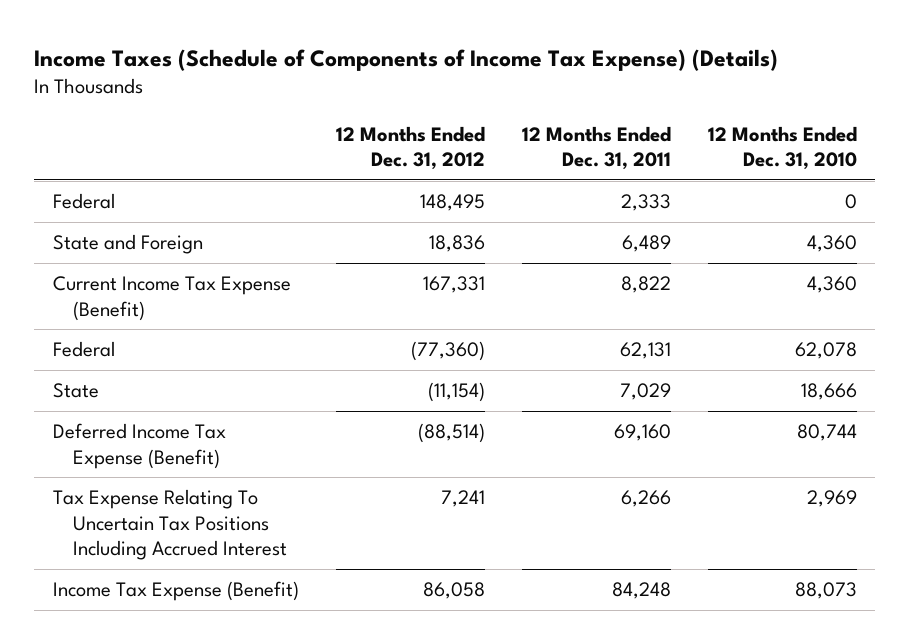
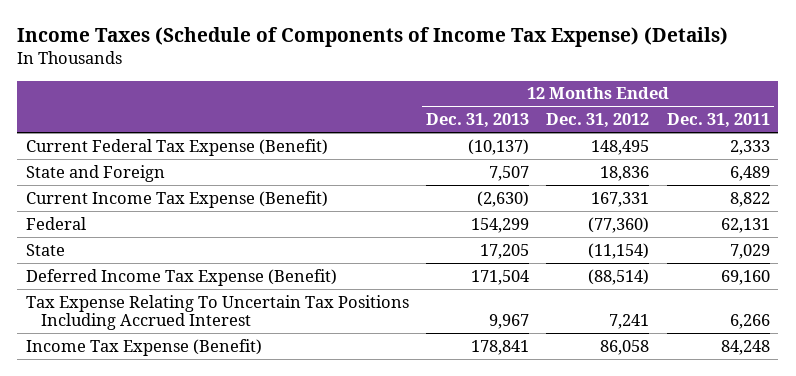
- | 12 Months Ended Dec. 31, 2012 | 12 Months Ended Dec. 31, 2011 | 12 Months Ended Dec. 31, 2010
+ | 12 Months Ended Dec. 31, 2013 | 12 Months Ended Dec. 31, 2012 | 12 Months Ended Dec. 31, 2011
- Federal | 148,495 | 2,333 | 0
+ Current Federal Tax Expense (Benefit) | (10,137) | 148,495 | 2,333

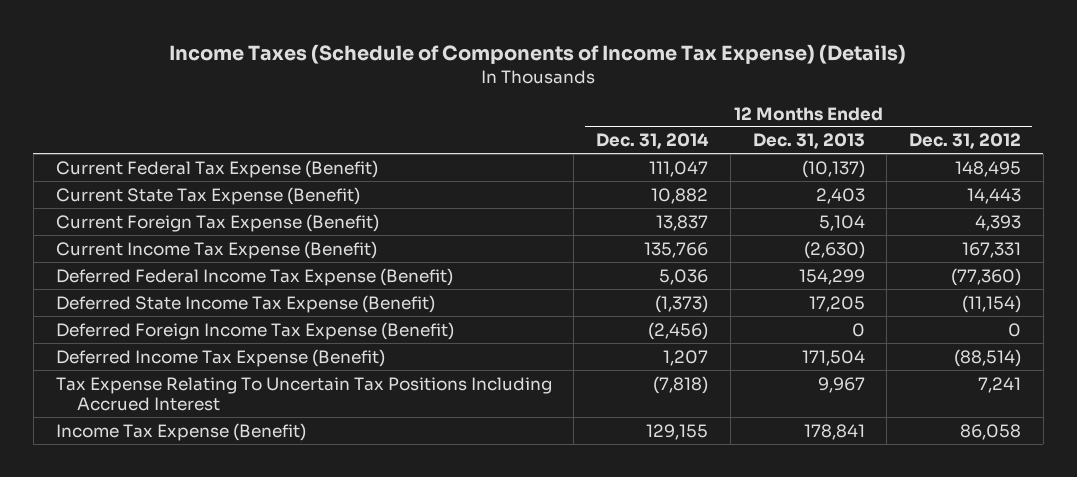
- | 12 Months Ended Dec. 31, 2013 | 12 Months Ended Dec. 31, 2012 | 12 Months Ended Dec. 31, 2011
+ | 12 Months Ended Dec. 31, 2014 | 12 Months Ended Dec. 31, 2013 | 12 Months Ended Dec. 31, 2012
- State and Foreign | 7,507 | 18,836 | 6,489
+ Current State Tax Expense (Benefit) | 10,882 | 2,403 | 14,443
+ Current Foreign Tax Expense (Benefit) | 13,837 | 5,104 | 4,393
- Federal | 154,299 | (77,360) | 62,131
- State | 17,205 | (11,154) | 7,029
+ Deferred Federal Income Tax Expense (Benefit) | 5,036 | 154,299 | (77,360)
+ Deferred State Income Tax Expense (Benefit) | (1,373) | 17,205 | (11,154)
+ Deferred Foreign Income Tax Expense (Benefit) | (2,456) | 0 | 0

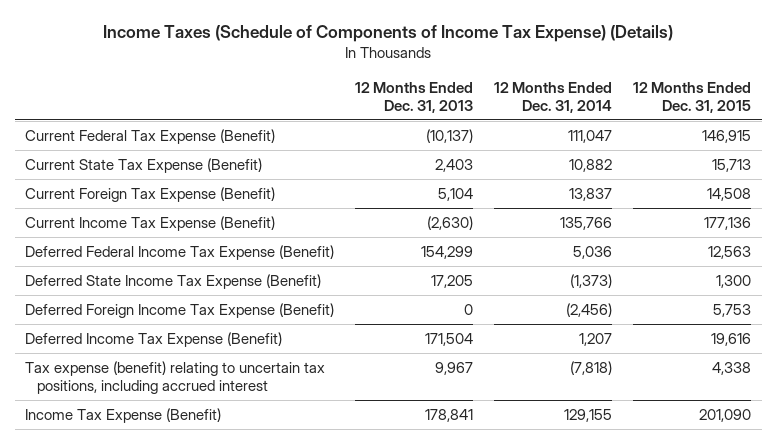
- | 12 Months Ended Dec. 31, 2014 | 12 Months Ended Dec. 31, 2013 | 12 Months Ended Dec. 31, 2012
+ | 12 Months Ended Dec. 31, 2013 | 12 Months Ended Dec. 31, 2014 | 12 Months Ended Dec. 31, 2015
- Tax Expense Relating To Uncertain Tax Positions Including Accrued Interest | (7,818) | 9,967 | 7,241
+ Tax expense (benefit) relating to uncertain tax positions, including accrued interest | 9,967 | (7,818) | 4,338

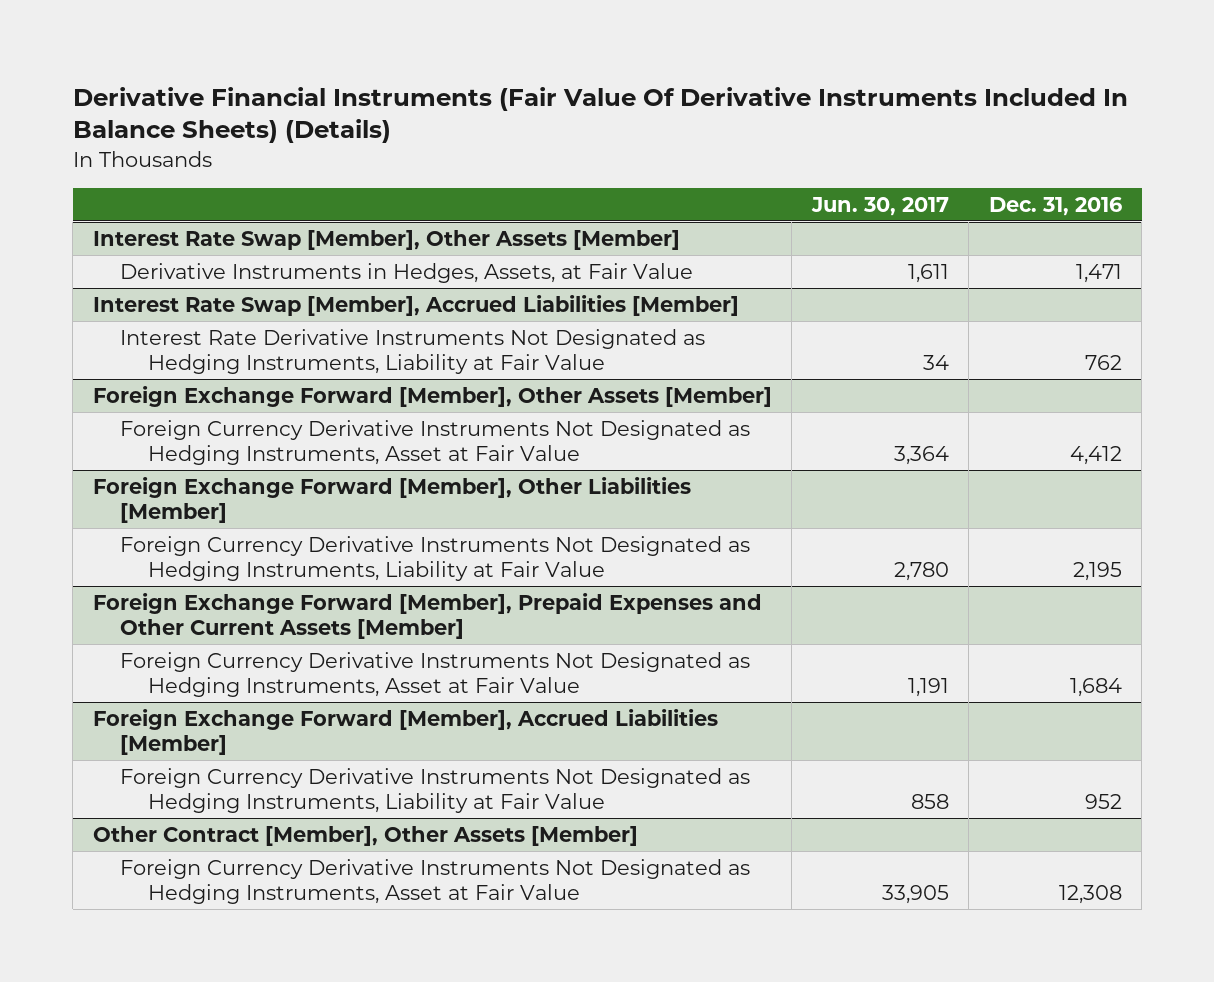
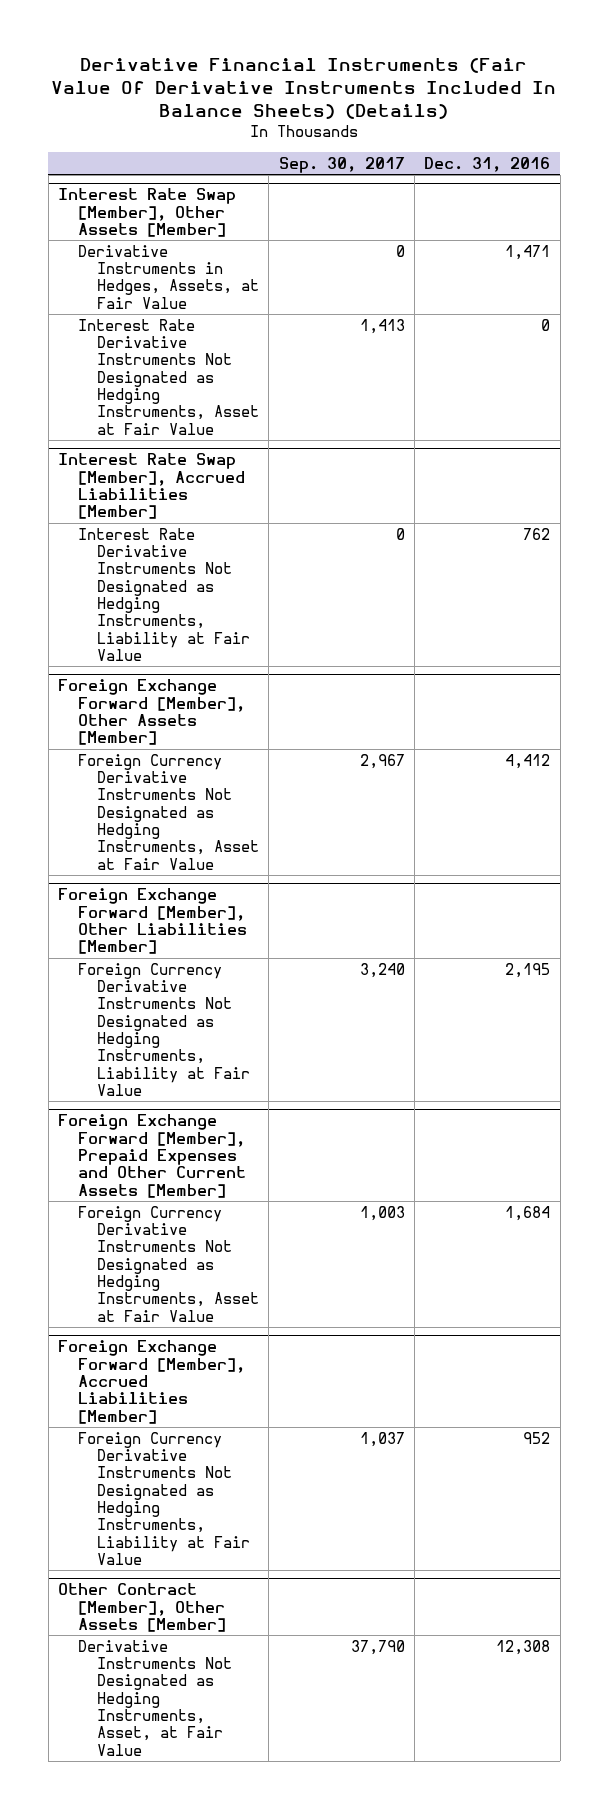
- | Jun. 30, 2017 | Dec. 31, 2016
+ | Sep. 30, 2017 | Dec. 31, 2016
@ Interest Rate Swap [Member], Other Assets [Member]
+ Interest Rate Derivative Instruments Not Designated as Hedging Instruments, Asset at Fair Value | 1,413 | 0
@ Other Contract [Member], Other Assets [Member]
- Foreign Currency Derivative Instruments Not Designated as Hedging Instruments, Asset at Fair Value | 33,905 | 12,308
+ Derivative Instruments Not Designated as Hedging Instruments, Asset, at Fair Value | 37,790 | 12,308

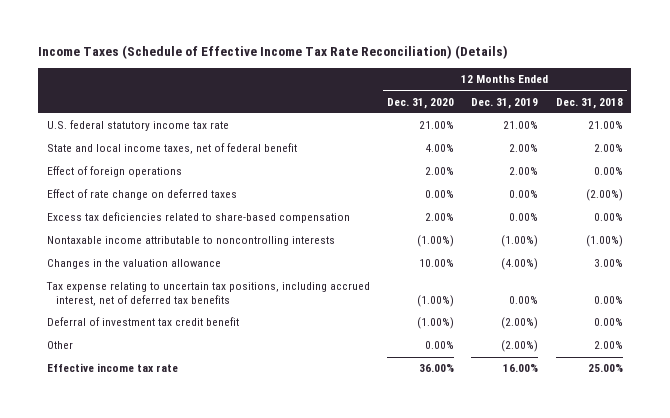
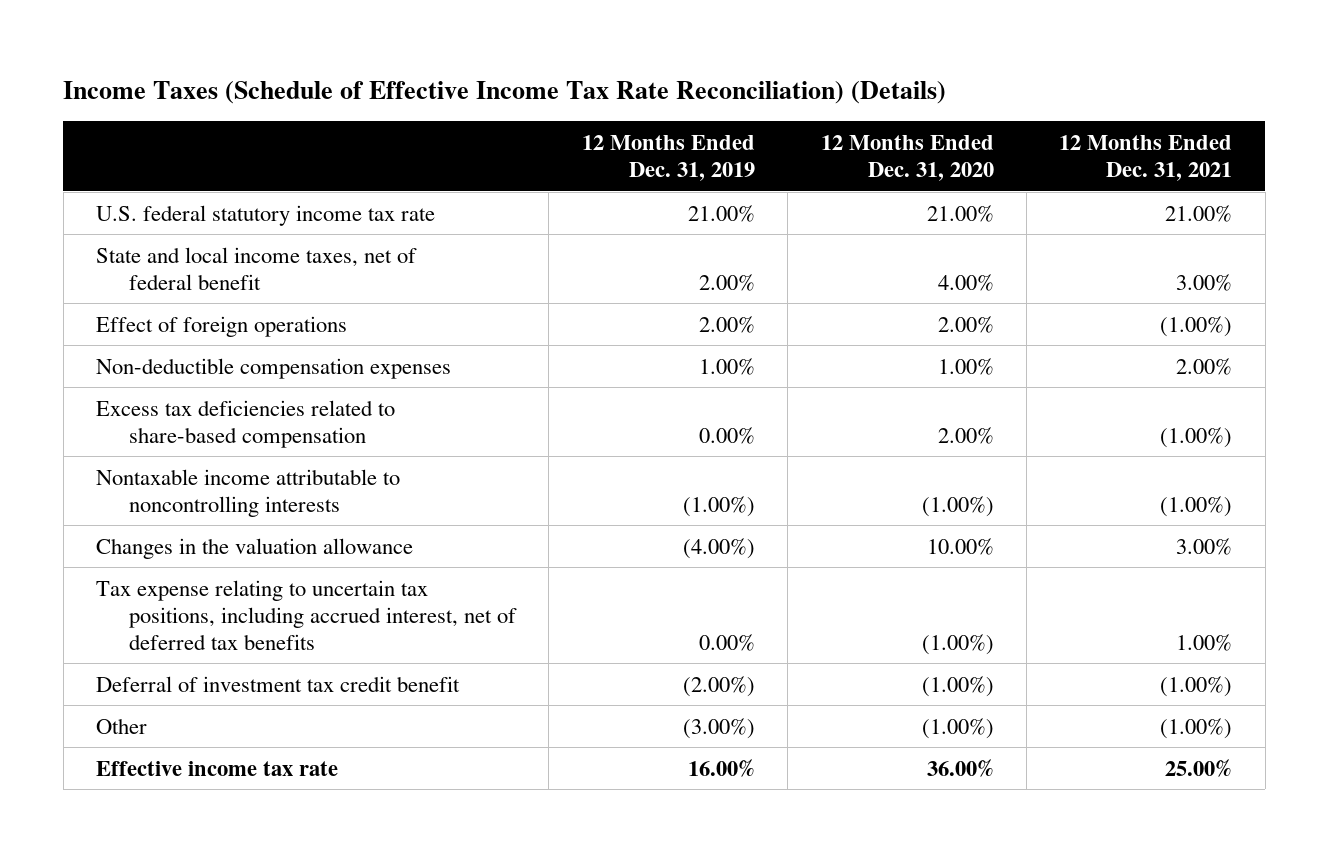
- | 12 Months Ended Dec. 31, 2020 | 12 Months Ended Dec. 31, 2019 | 12 Months Ended Dec. 31, 2018
+ | 12 Months Ended Dec. 31, 2019 | 12 Months Ended Dec. 31, 2020 | 12 Months Ended Dec. 31, 2021
- Effect of rate change on deferred taxes | 0.00% | 0.00% | (2.00%)
+ Non-deductible compensation expenses | 1.00% | 1.00% | 2.00%
- Other | 0.00% | (2.00%) | 2.00%
+ Other | (3.00%) | (1.00%) | (1.00%)

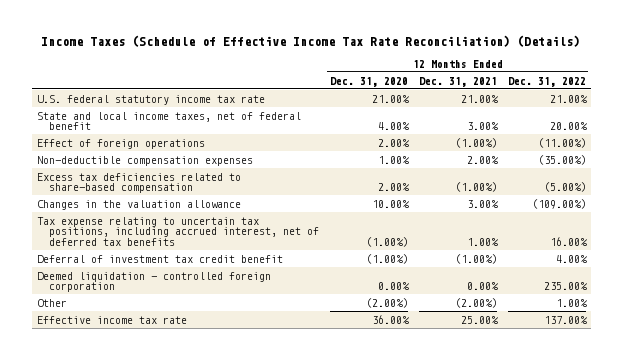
- | 12 Months Ended Dec. 31, 2019 | 12 Months Ended Dec. 31, 2020 | 12 Months Ended Dec. 31, 2021
+ | 12 Months Ended Dec. 31, 2020 | 12 Months Ended Dec. 31, 2021 | 12 Months Ended Dec. 31, 2022
- Nontaxable income attributable to noncontrolling interests | (1.00%) | (1.00%) | (1.00%)
- Other | (3.00%) | (1.00%) | (1.00%)
+ Deemed liquidation - controlled foreign corporation | 0.00% | 0.00% | 235.00%
+ Other | (2.00%) | (2.00%) | 1.00%

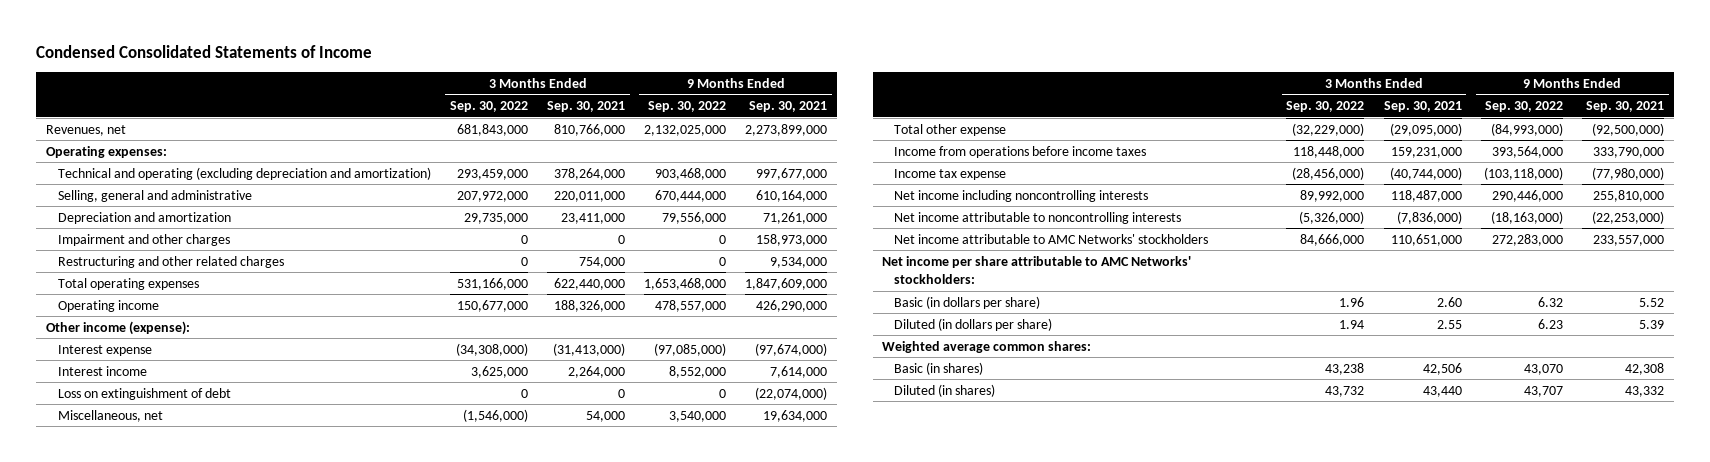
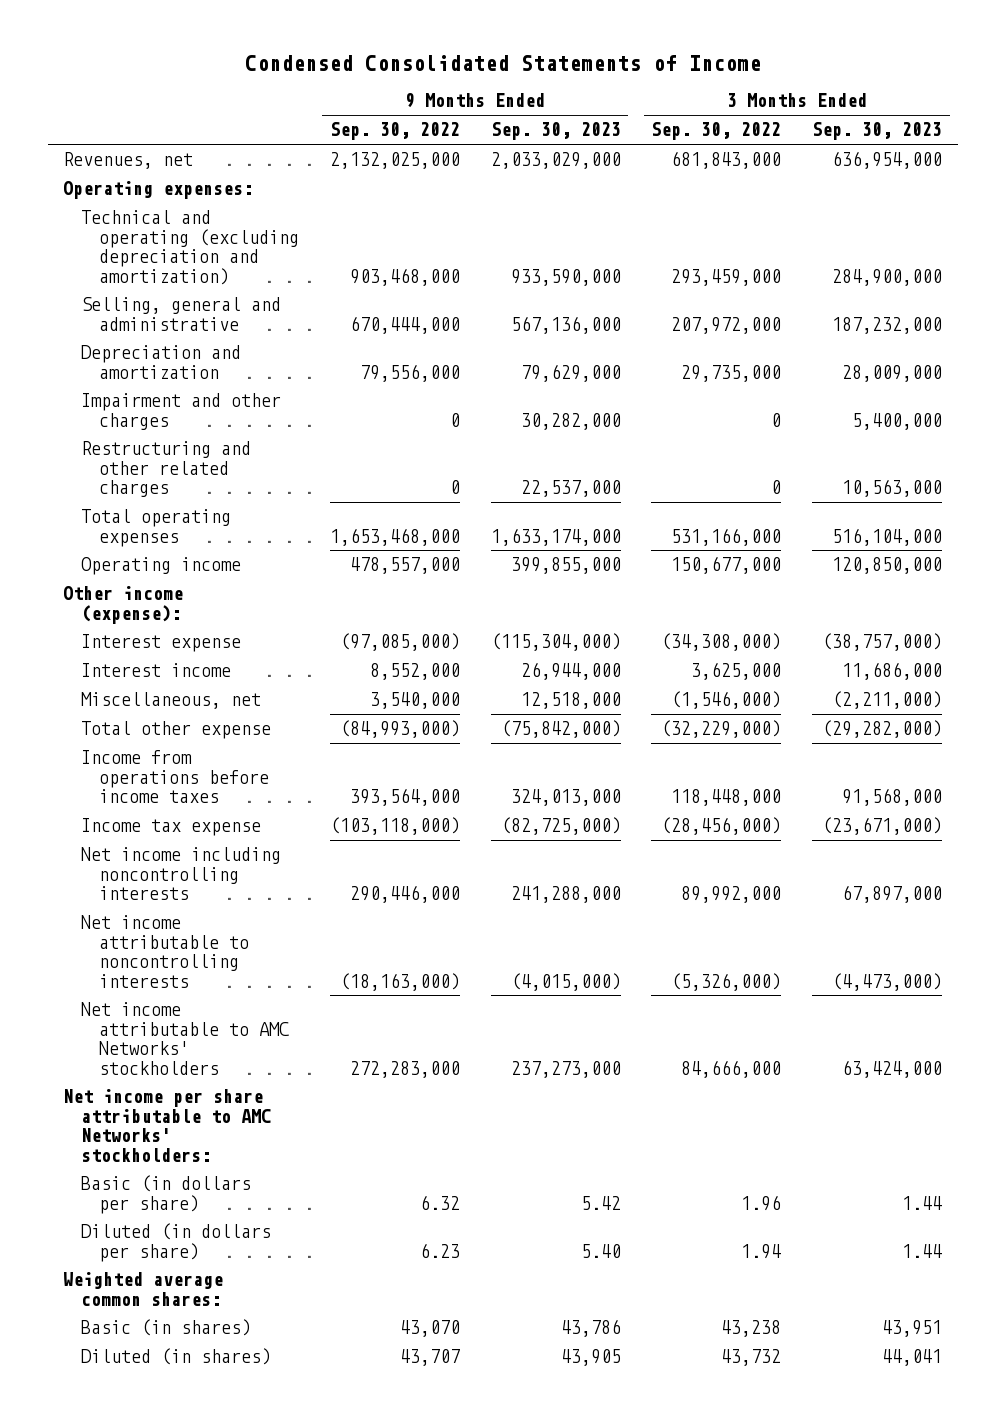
- | 3 Months Ended Sep. 30, 2022 | 3 Months Ended Sep. 30, 2021 | 9 Months Ended Sep. 30, 2022 | 9 Months Ended Sep. 30, 2021
+ | 9 Months Ended Sep. 30, 2022 | 9 Months Ended Sep. 30, 2023 | 3 Months Ended Sep. 30, 2022 | 3 Months Ended Sep. 30, 2023
- Loss on extinguishment of debt | 0 | 0 | 0 | (22,074,000)

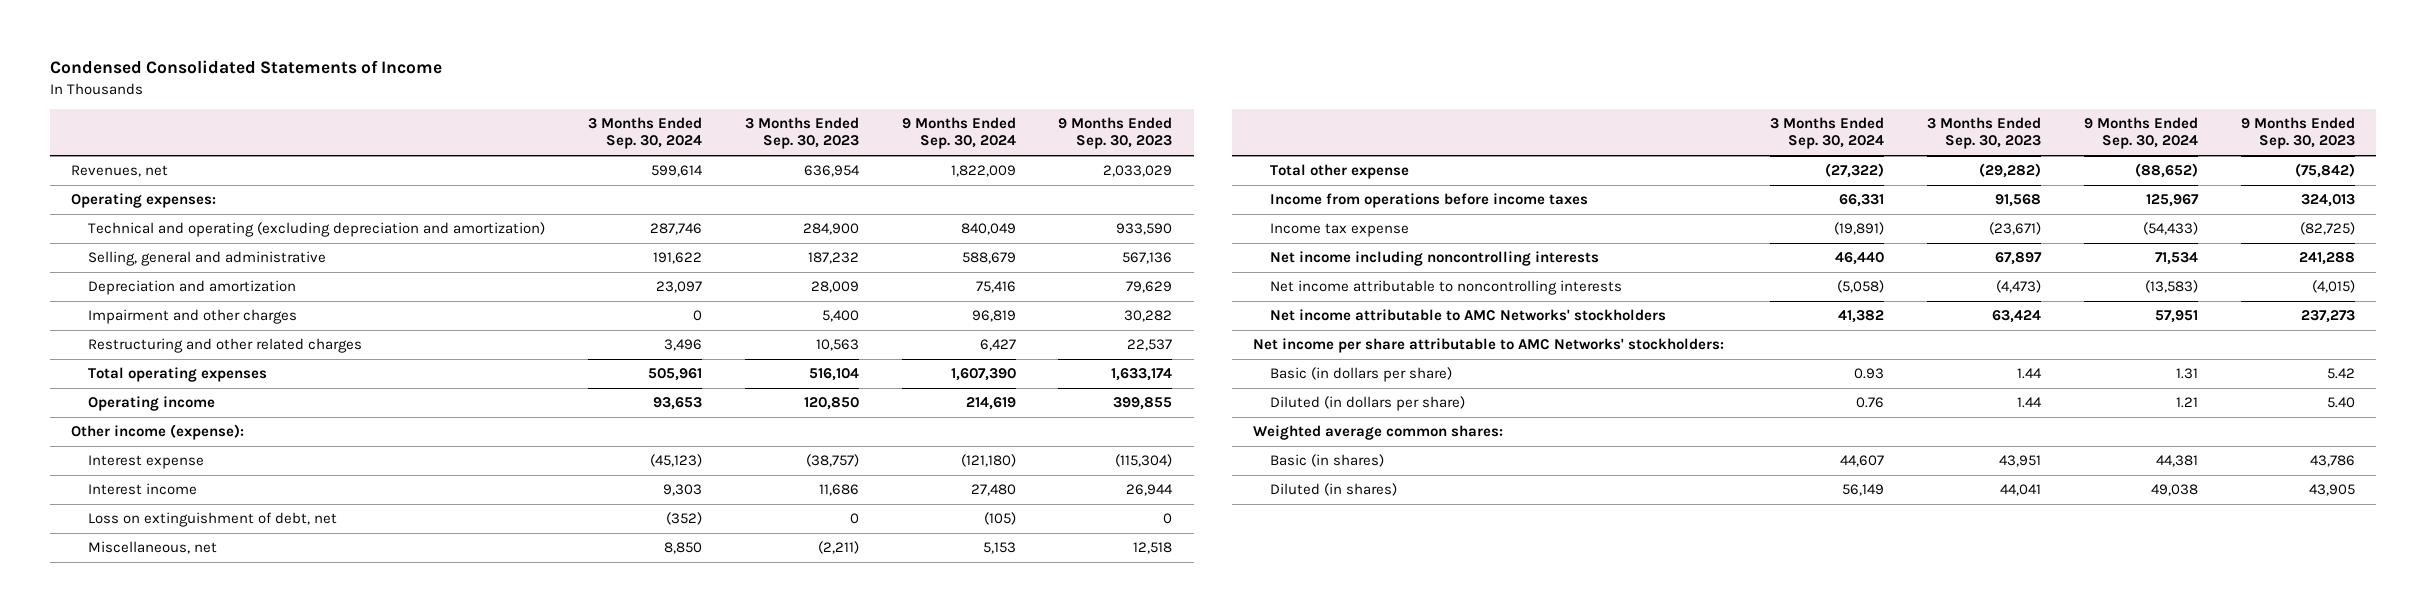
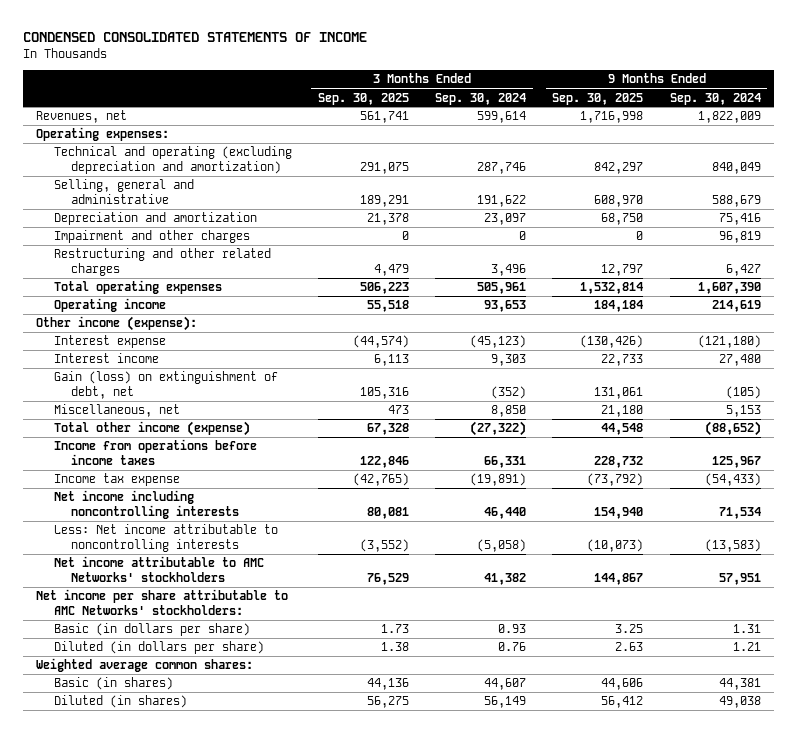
- Condensed Consolidated Statements of Income
+ CONDENSED CONSOLIDATED STATEMENTS OF INCOME
- | 3 Months Ended Sep. 30, 2024 | 3 Months Ended Sep. 30, 2023 | 9 Months Ended Sep. 30, 2024 | 9 Months Ended Sep. 30, 2023
+ | 3 Months Ended Sep. 30, 2025 | 3 Months Ended Sep. 30, 2024 | 9 Months Ended Sep. 30, 2025 | 9 Months Ended Sep. 30, 2024
- Loss on extinguishment of debt, net | (352) | 0 | (105) | 0
+ Gain (loss) on extinguishment of debt, net | 105,316 | (352) | 131,061 | (105)
- Total other expense | (27,322) | (29,282) | (88,652) | (75,842)
+ Total other income (expense) | 67,328 | (27,322) | 44,548 | (88,652)
- Net income attributable to noncontrolling interests | (5,058) | (4,473) | (13,583) | (4,015)
+ Less: Net income attributable to noncontrolling interests | (3,552) | (5,058) | (10,073) | (13,583)

